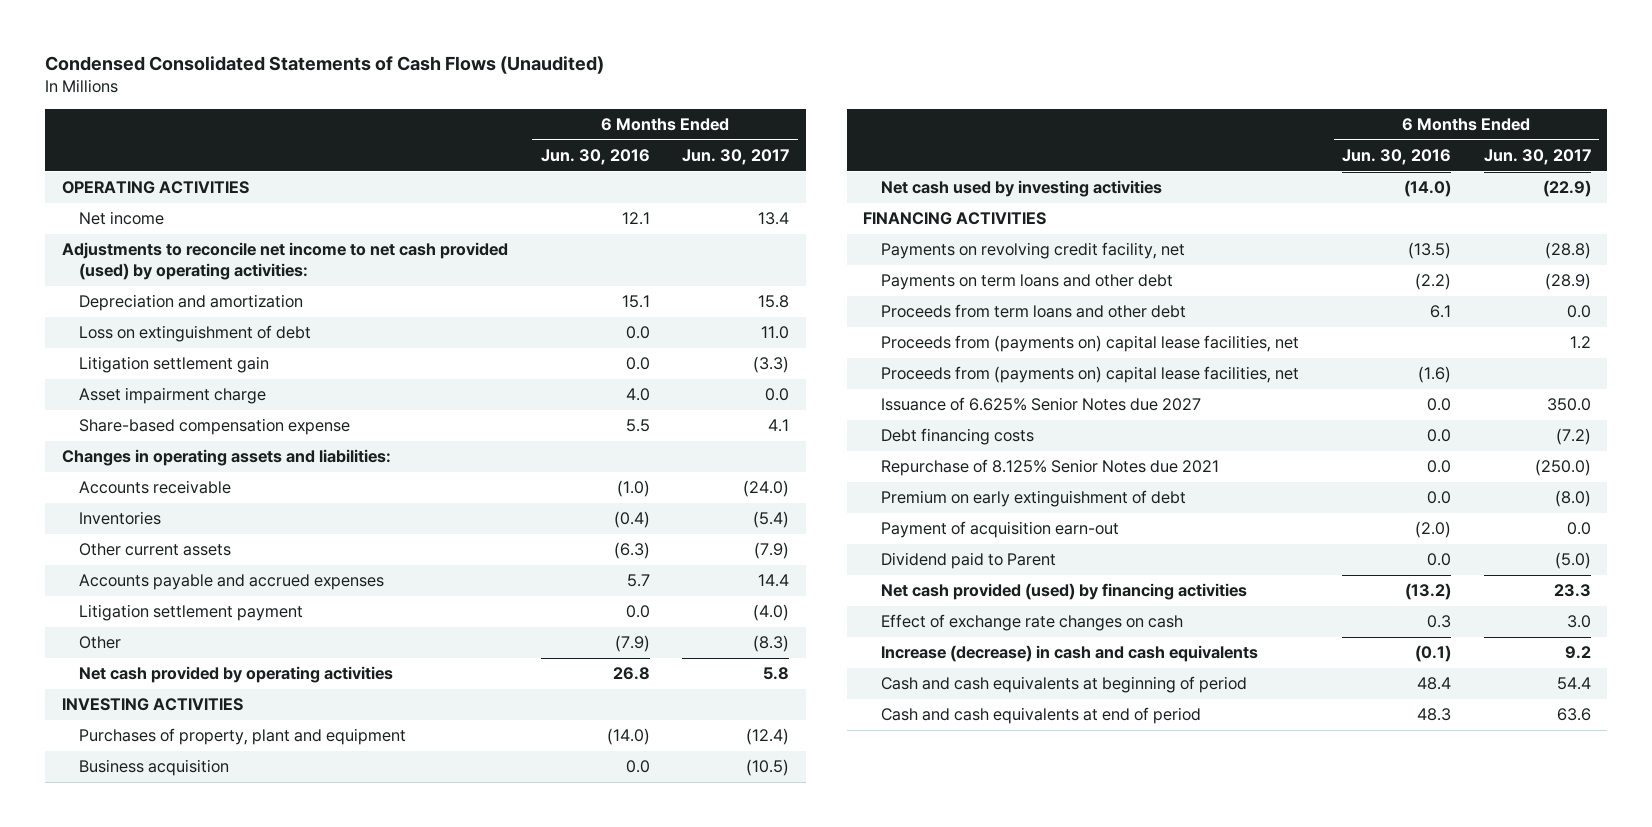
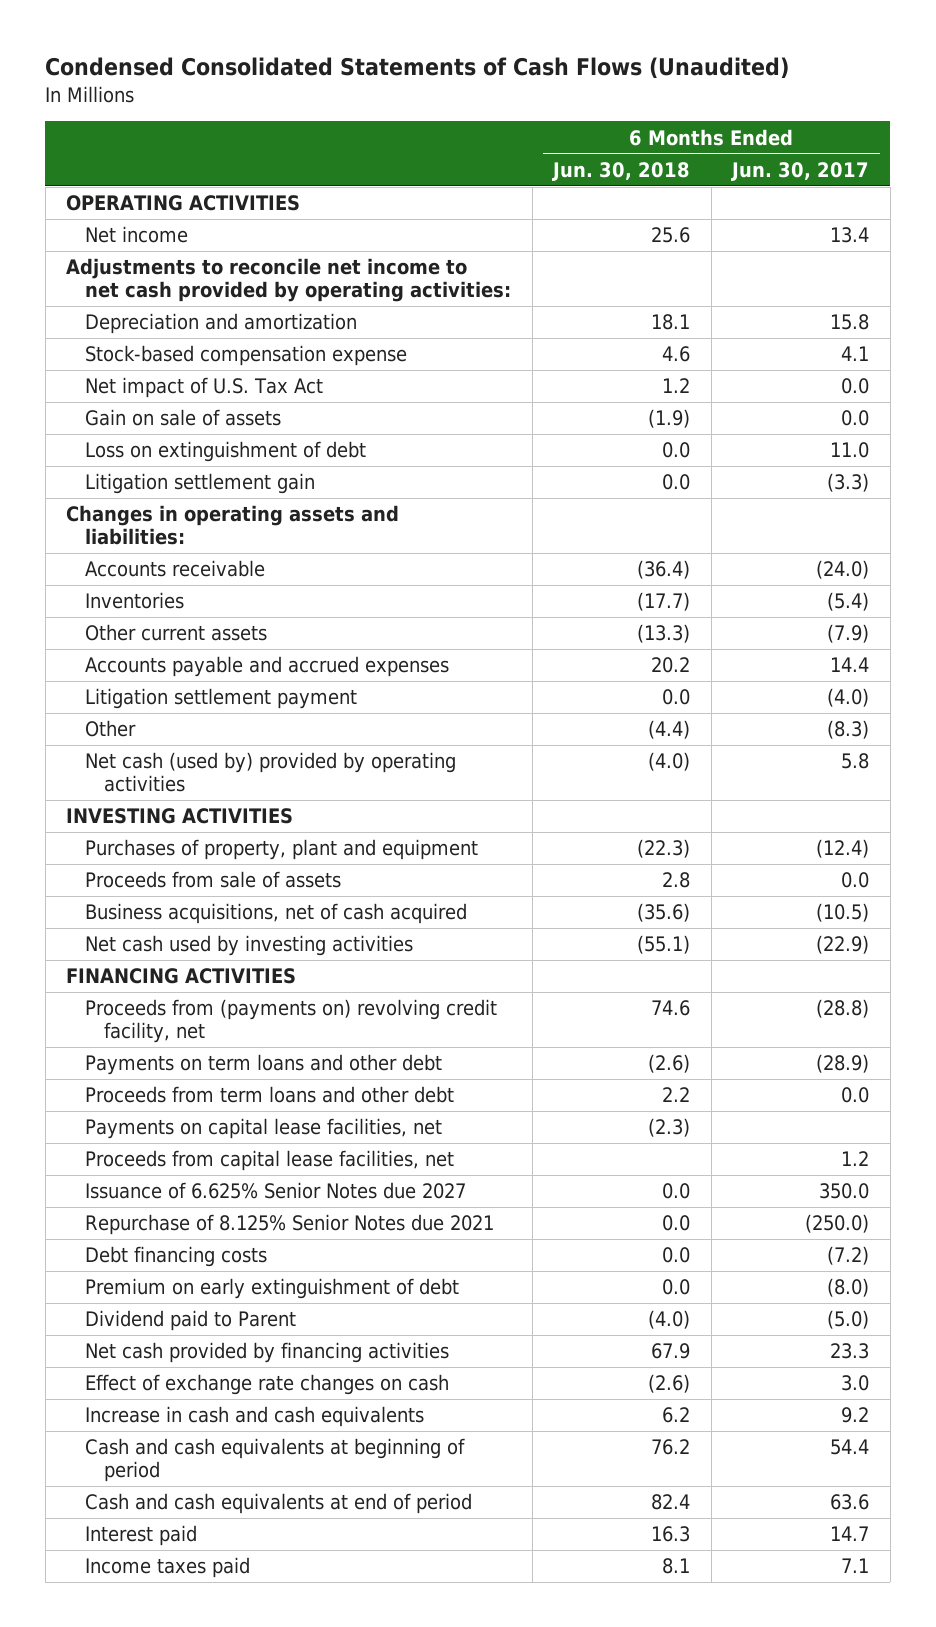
- | 6 Months Ended Jun. 30, 2016 | 6 Months Ended Jun. 30, 2017
+ | 6 Months Ended Jun. 30, 2018 | 6 Months Ended Jun. 30, 2017
- Adjustments to reconcile net income to net cash provided (used) by operating activities:
+ Adjustments to reconcile net income to net cash provided by operating activities:
+ Stock-based compensation expense | 4.6 | 4.1
+ Net impact of U.S. Tax Act | 1.2 | 0.0
+ Gain on sale of assets | (1.9) | 0.0
- Asset impairment charge | 4.0 | 0.0
- Share-based compensation expense | 5.5 | 4.1
- Net cash provided by operating activities | 26.8 | 5.8
+ Net cash (used by) provided by operating activities | (4.0) | 5.8
- Business acquisition | 0.0 | (10.5)
+ Proceeds from sale of assets | 2.8 | 0.0
+ Business acquisitions, net of cash acquired | (35.6) | (10.5)
- Payments on revolving credit facility, net | (13.5) | (28.8)
+ Proceeds from (payments on) revolving credit facility, net | 74.6 | (28.8)
- Proceeds from (payments on) capital lease facilities, net | | 1.2
- Proceeds from (payments on) capital lease facilities, net | (1.6) |
+ Payments on capital lease facilities, net | (2.3) |
+ Proceeds from capital lease facilities, net | | 1.2
moved down: Debt financing costs | 0.0 | (7.2)
- Payment of acquisition earn-out | (2.0) | 0.0
- Net cash provided (used) by financing activities | (13.2) | 23.3
+ Net cash provided by financing activities | 67.9 | 23.3
- Increase (decrease) in cash and cash equivalents | (0.1) | 9.2
+ Increase in cash and cash equivalents | 6.2 | 9.2
+ Interest paid | 16.3 | 14.7
+ Income taxes paid | 8.1 | 7.1

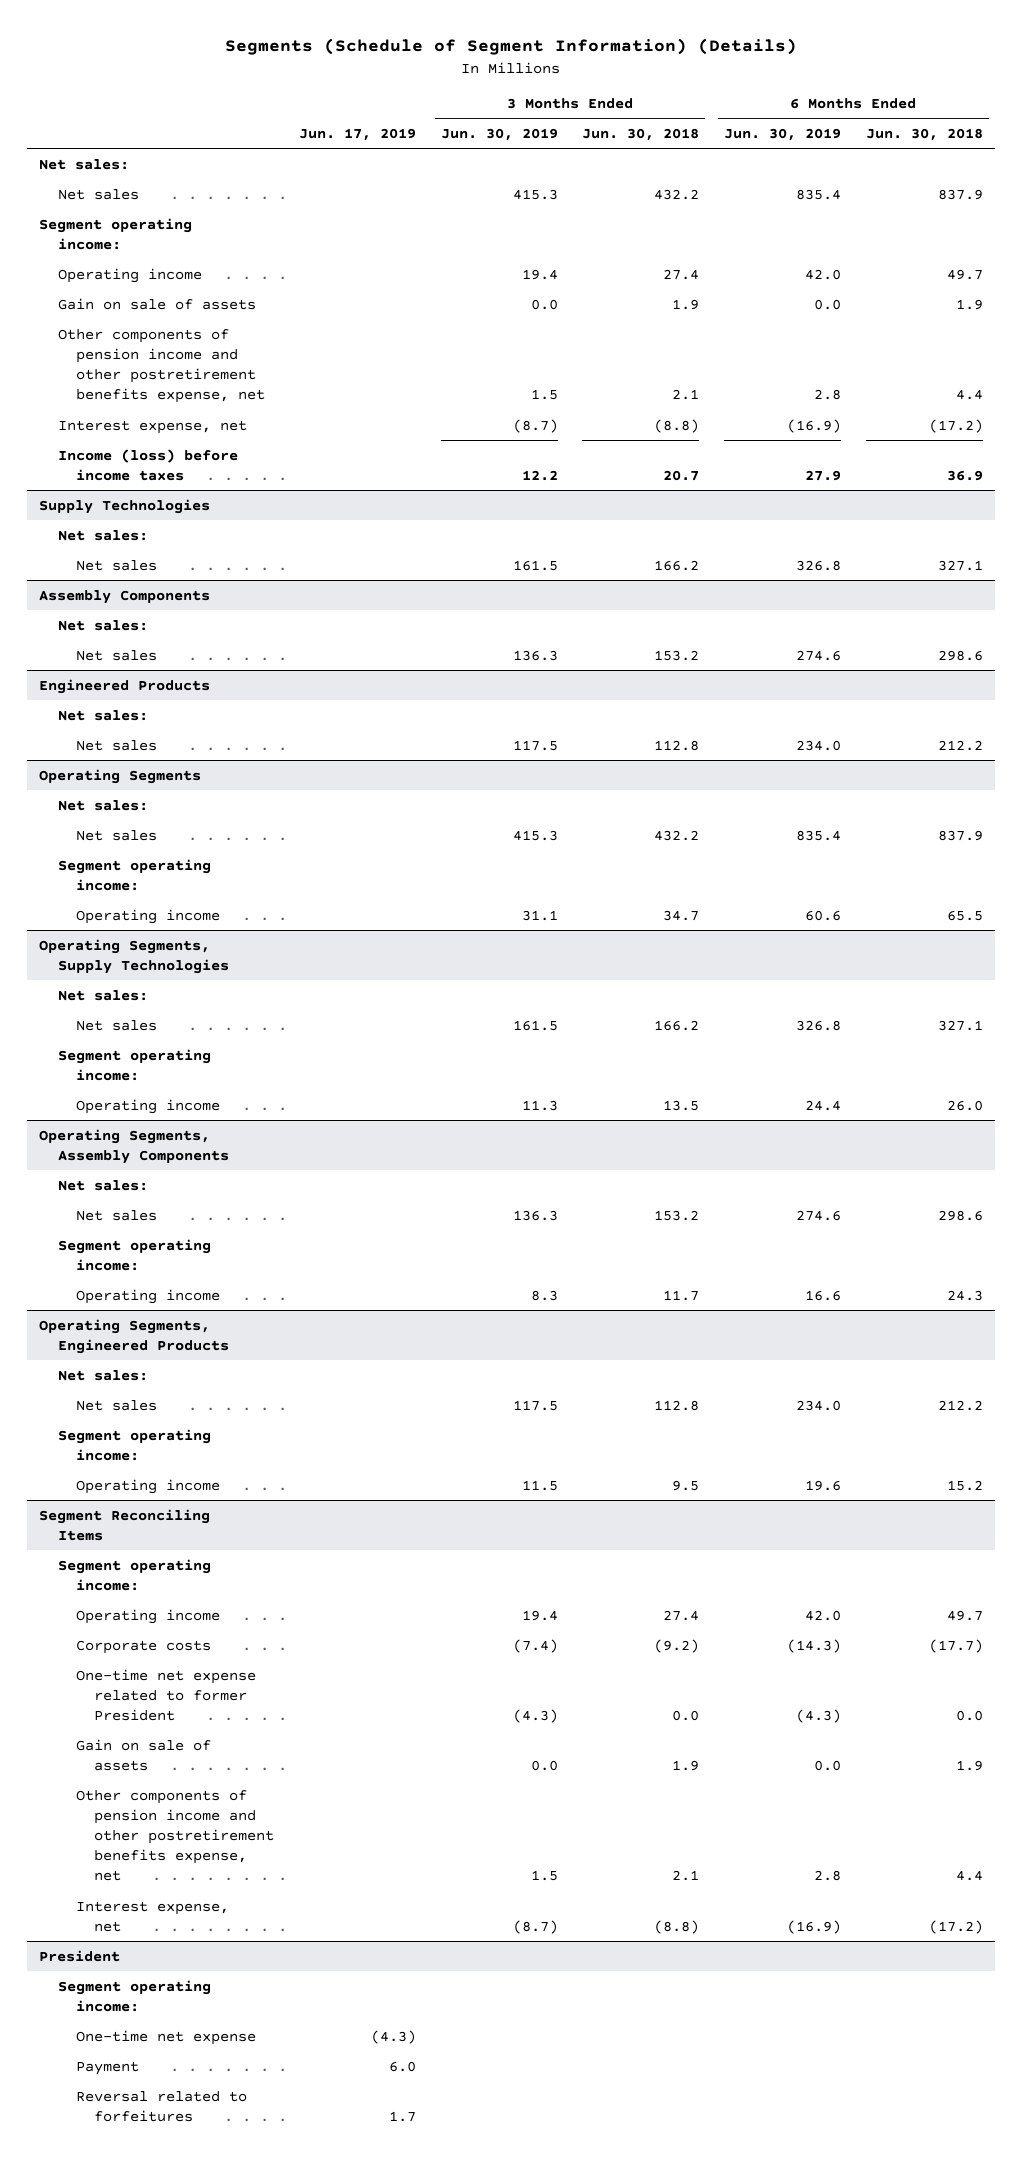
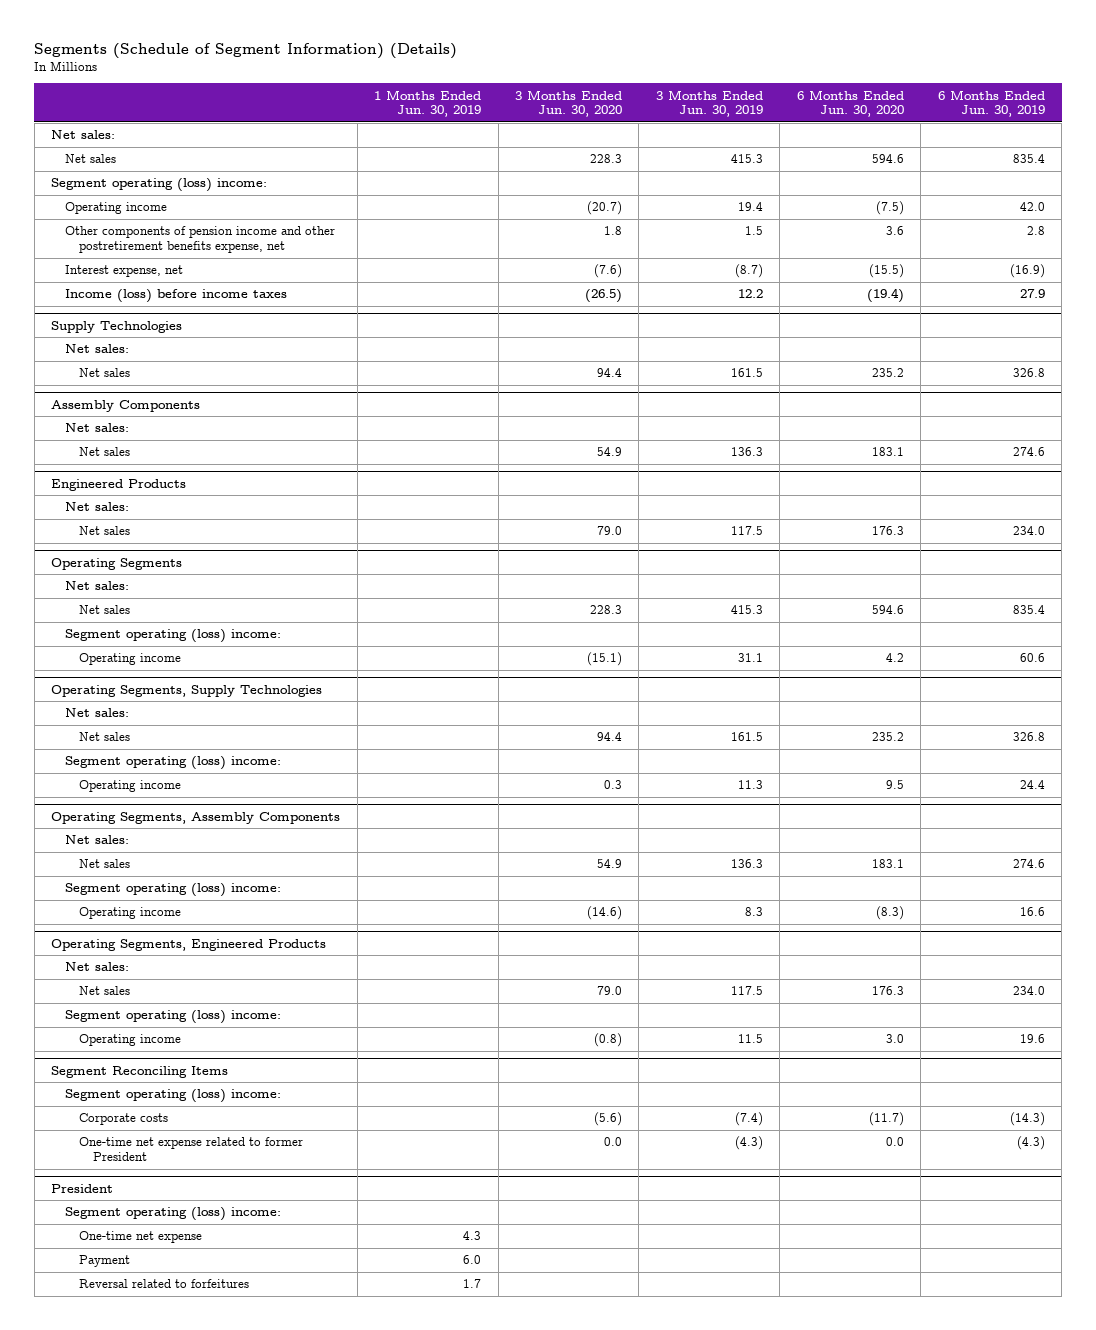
- | Jun. 17, 2019 | 3 Months Ended Jun. 30, 2019 | 3 Months Ended Jun. 30, 2018 | 6 Months Ended Jun. 30, 2019 | 6 Months Ended Jun. 30, 2018
+ | 1 Months Ended Jun. 30, 2019 | 3 Months Ended Jun. 30, 2020 | 3 Months Ended Jun. 30, 2019 | 6 Months Ended Jun. 30, 2020 | 6 Months Ended Jun. 30, 2019
- Segment operating income:
+ Segment operating (loss) income:
- Gain on sale of assets | | 0.0 | 1.9 | 0.0 | 1.9
@ Operating Segments
- Segment operating income:
+ Segment operating (loss) income:
@ Operating Segments, Supply Technologies
- Segment operating income:
+ Segment operating (loss) income:
@ Operating Segments, Assembly Components
- Segment operating income:
+ Segment operating (loss) income:
@ Operating Segments, Engineered Products
- Segment operating income:
+ Segment operating (loss) income:
@ Segment Reconciling Items
- Segment operating income:
- Operating income | | 19.4 | 27.4 | 42.0 | 49.7
+ Segment operating (loss) income:
- Gain on sale of assets | | 0.0 | 1.9 | 0.0 | 1.9
- Other components of pension income and other postretirement benefits expense, net | | 1.5 | 2.1 | 2.8 | 4.4
- Interest expense, net | | (8.7) | (8.8) | (16.9) | (17.2)
@ President
- Segment operating income:
+ Segment operating (loss) income:

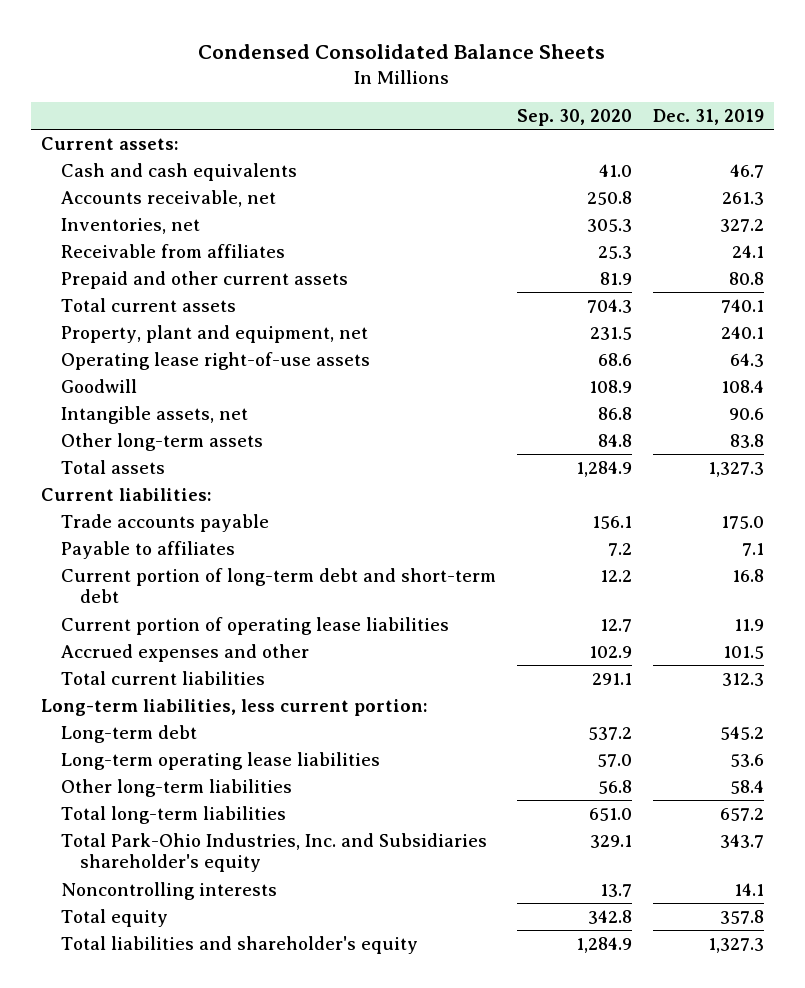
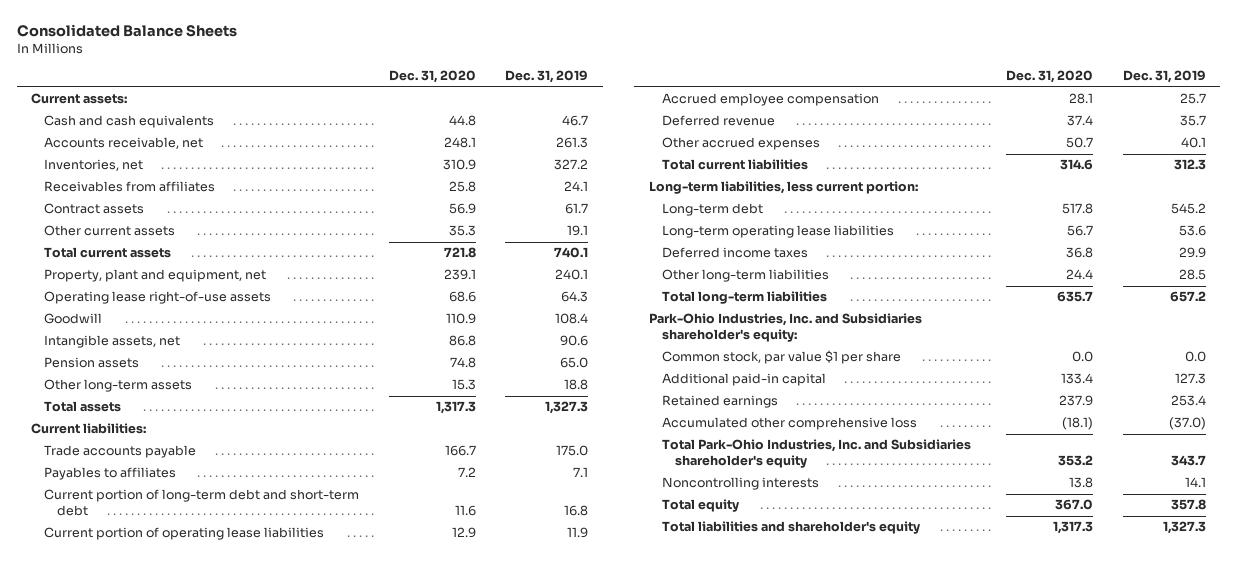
- Condensed Consolidated Balance Sheets
+ Consolidated Balance Sheets
- | Sep. 30, 2020 | Dec. 31, 2019
+ | Dec. 31, 2020 | Dec. 31, 2019
- Receivable from affiliates | 25.3 | 24.1
- Prepaid and other current assets | 81.9 | 80.8
+ Receivables from affiliates | 25.8 | 24.1
+ Contract assets | 56.9 | 61.7
+ Other current assets | 35.3 | 19.1
- Other long-term assets | 84.8 | 83.8
+ Pension assets | 74.8 | 65.0
+ Other long-term assets | 15.3 | 18.8
- Payable to affiliates | 7.2 | 7.1
+ Payables to affiliates | 7.2 | 7.1
- Accrued expenses and other | 102.9 | 101.5
+ Accrued employee compensation | 28.1 | 25.7
+ Deferred revenue | 37.4 | 35.7
+ Other accrued expenses | 50.7 | 40.1
- Other long-term liabilities | 56.8 | 58.4
+ Deferred income taxes | 36.8 | 29.9
+ Other long-term liabilities | 24.4 | 28.5
+ Park-Ohio Industries, Inc. and Subsidiaries shareholder's equity:
+ Common stock, par value $1 per share | 0.0 | 0.0
+ Additional paid-in capital | 133.4 | 127.3
+ Retained earnings | 237.9 | 253.4
+ Accumulated other comprehensive loss | (18.1) | (37.0)

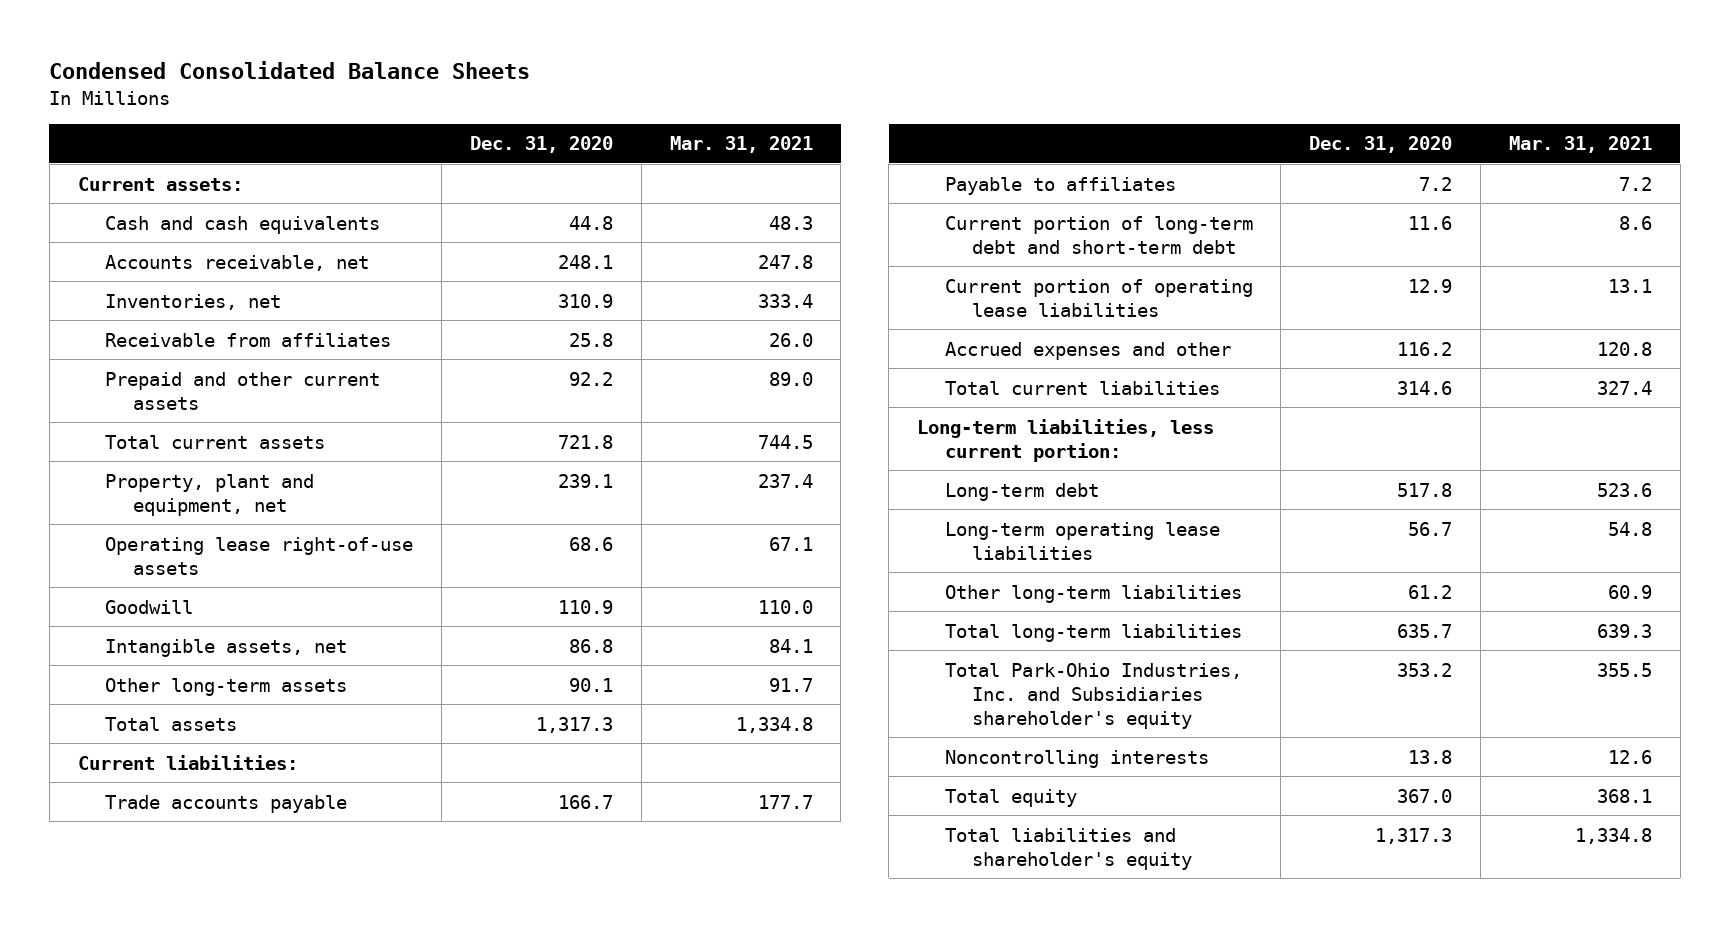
- Consolidated Balance Sheets
+ Condensed Consolidated Balance Sheets
- | Dec. 31, 2020 | Dec. 31, 2019
+ | Dec. 31, 2020 | Mar. 31, 2021
- Receivables from affiliates | 25.8 | 24.1
- Contract assets | 56.9 | 61.7
- Other current assets | 35.3 | 19.1
+ Receivable from affiliates | 25.8 | 26.0
+ Prepaid and other current assets | 92.2 | 89.0
- Pension assets | 74.8 | 65.0
- Other long-term assets | 15.3 | 18.8
+ Other long-term assets | 90.1 | 91.7
- Payables to affiliates | 7.2 | 7.1
+ Payable to affiliates | 7.2 | 7.2
- Accrued employee compensation | 28.1 | 25.7
- Deferred revenue | 37.4 | 35.7
- Other accrued expenses | 50.7 | 40.1
+ Accrued expenses and other | 116.2 | 120.8
- Deferred income taxes | 36.8 | 29.9
- Other long-term liabilities | 24.4 | 28.5
+ Other long-term liabilities | 61.2 | 60.9
- Park-Ohio Industries, Inc. and Subsidiaries shareholder's equity:
- Common stock, par value $1 per share | 0.0 | 0.0
- Additional paid-in capital | 133.4 | 127.3
- Retained earnings | 237.9 | 253.4
- Accumulated other comprehensive loss | (18.1) | (37.0)

